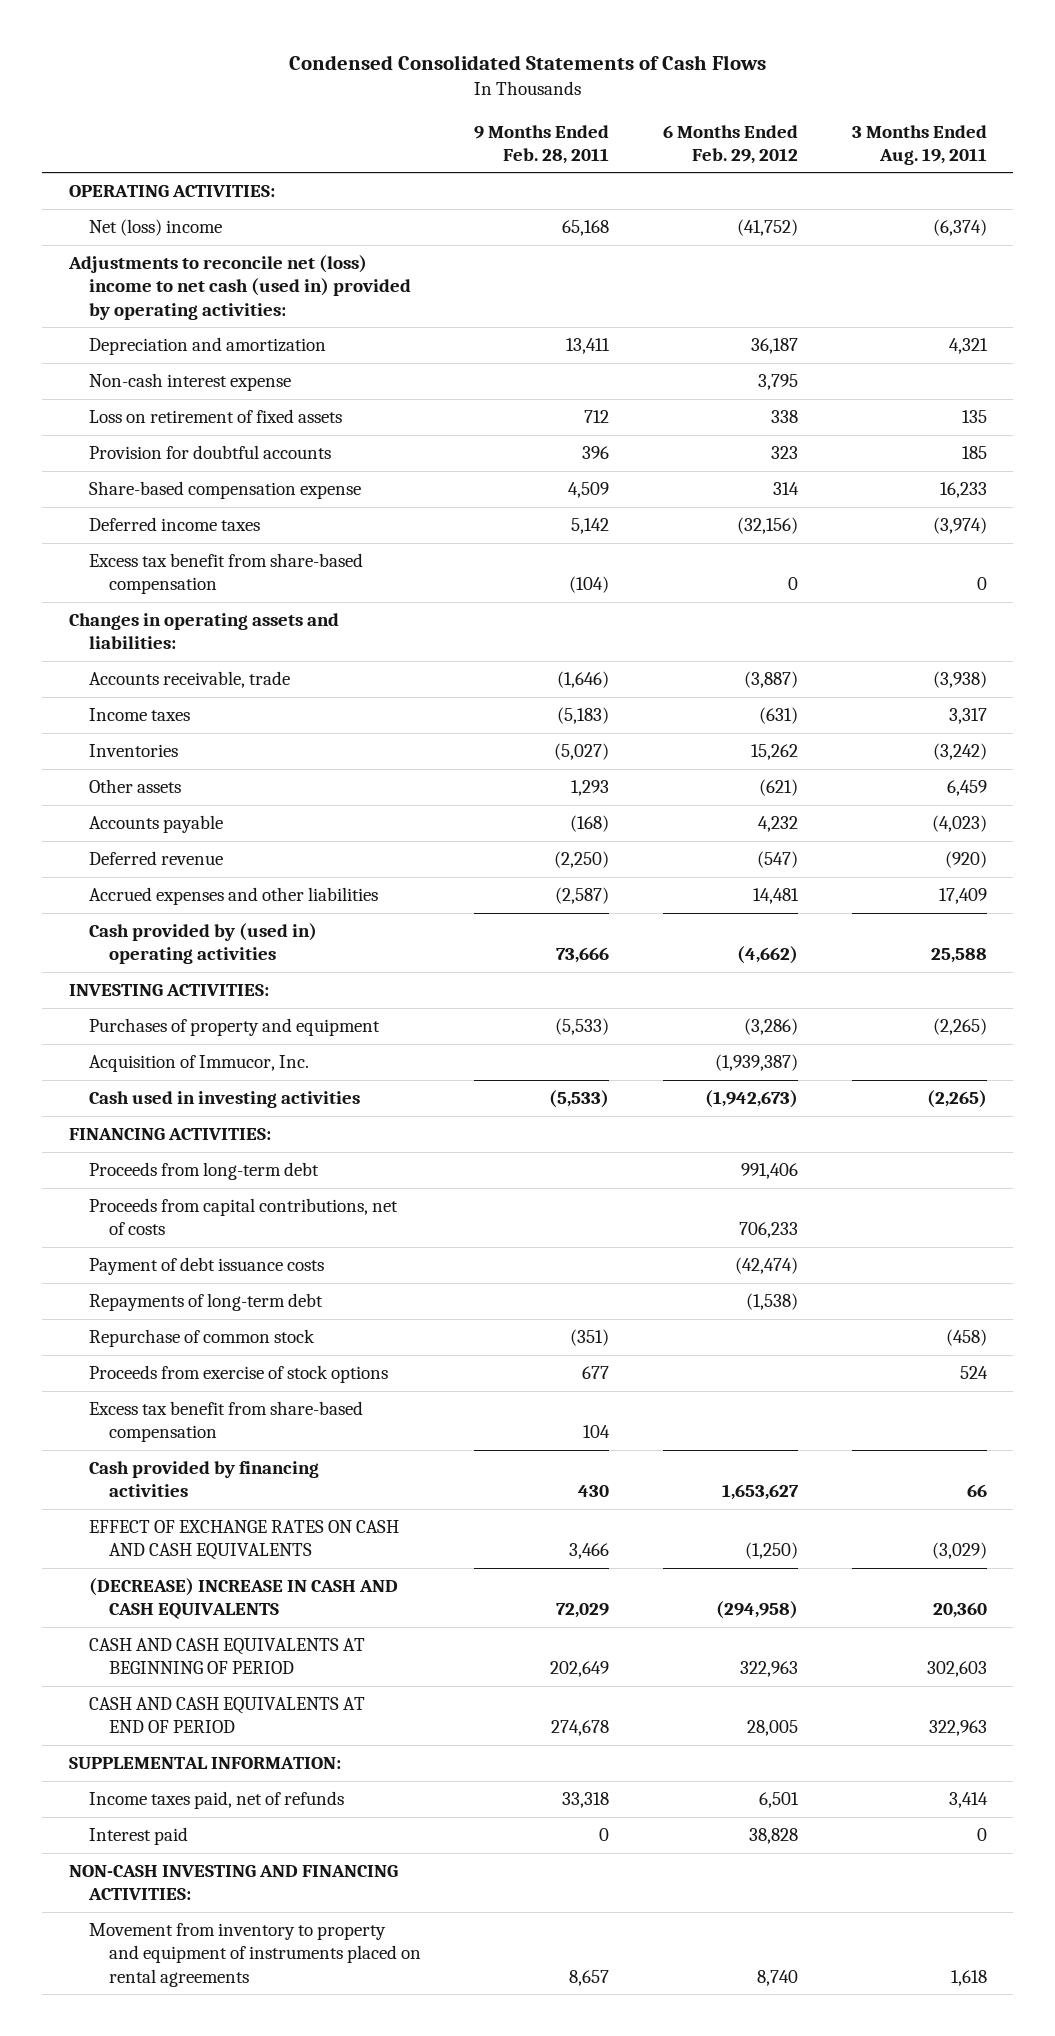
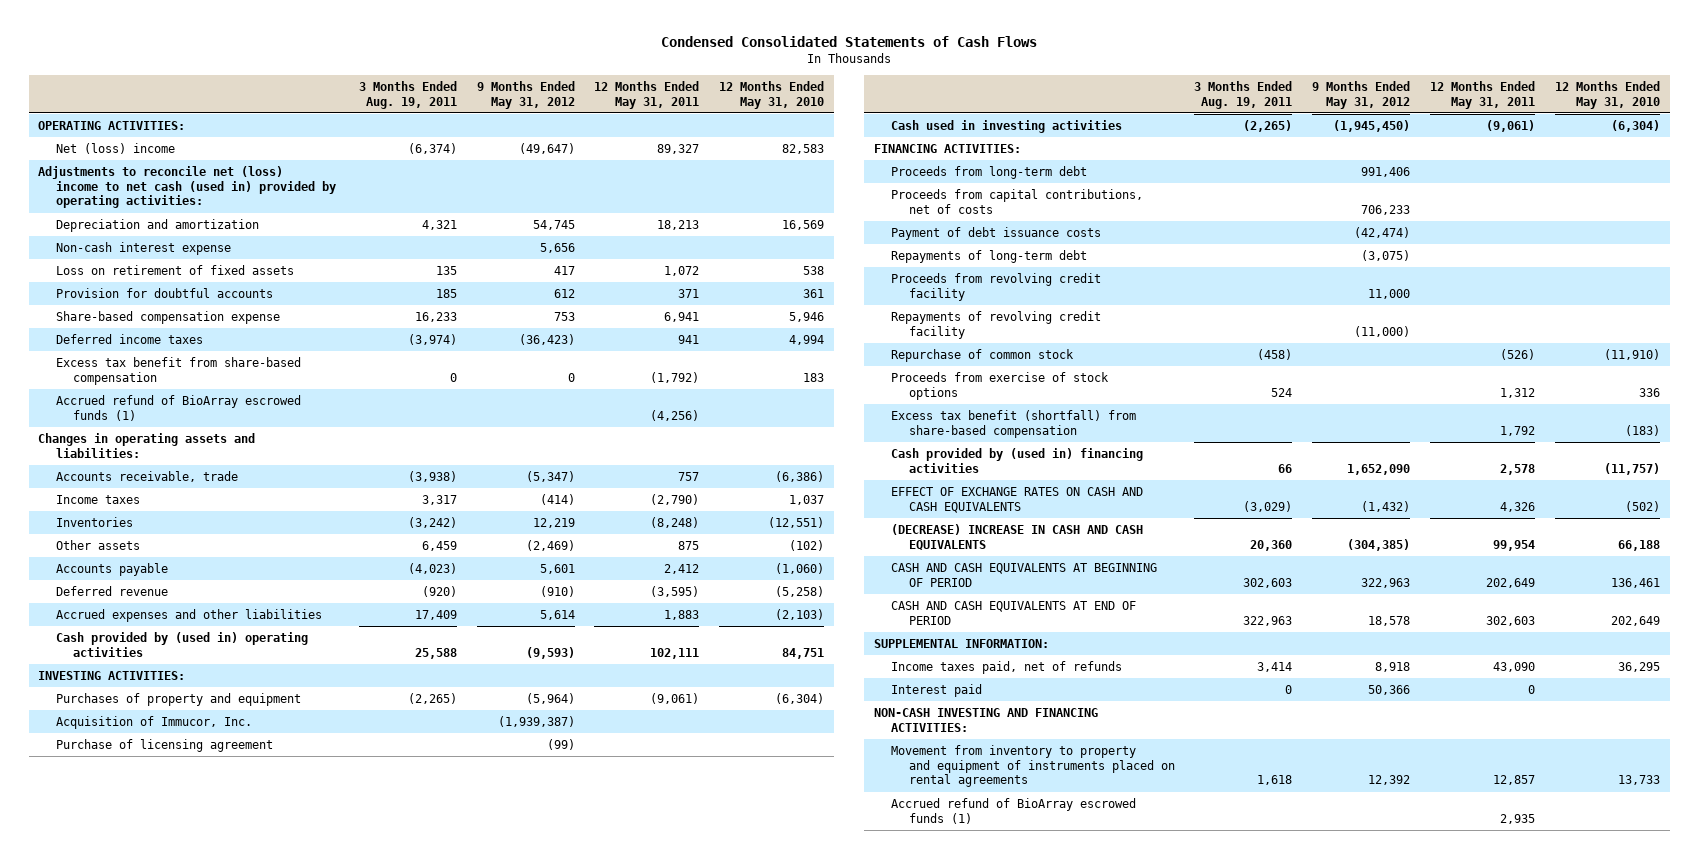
- | 9 Months Ended Feb. 28, 2011 | 6 Months Ended Feb. 29, 2012 | 3 Months Ended Aug. 19, 2011
+ | 3 Months Ended Aug. 19, 2011 | 9 Months Ended May 31, 2012 | 12 Months Ended May 31, 2011 | 12 Months Ended May 31, 2010
+ Accrued refund of BioArray escrowed funds (1) | | | (4,256) |
+ Purchase of licensing agreement | | (99) | |
+ Proceeds from revolving credit facility | | 11,000 | |
+ Repayments of revolving credit facility | | (11,000) | |
- Excess tax benefit from share-based compensation | 104 | |
- Cash provided by financing activities | 430 | 1,653,627 | 66
+ Excess tax benefit (shortfall) from share-based compensation | | | 1,792 | (183)
+ Cash provided by (used in) financing activities | 66 | 1,652,090 | 2,578 | (11,757)
+ Accrued refund of BioArray escrowed funds (1) | | | 2,935 |

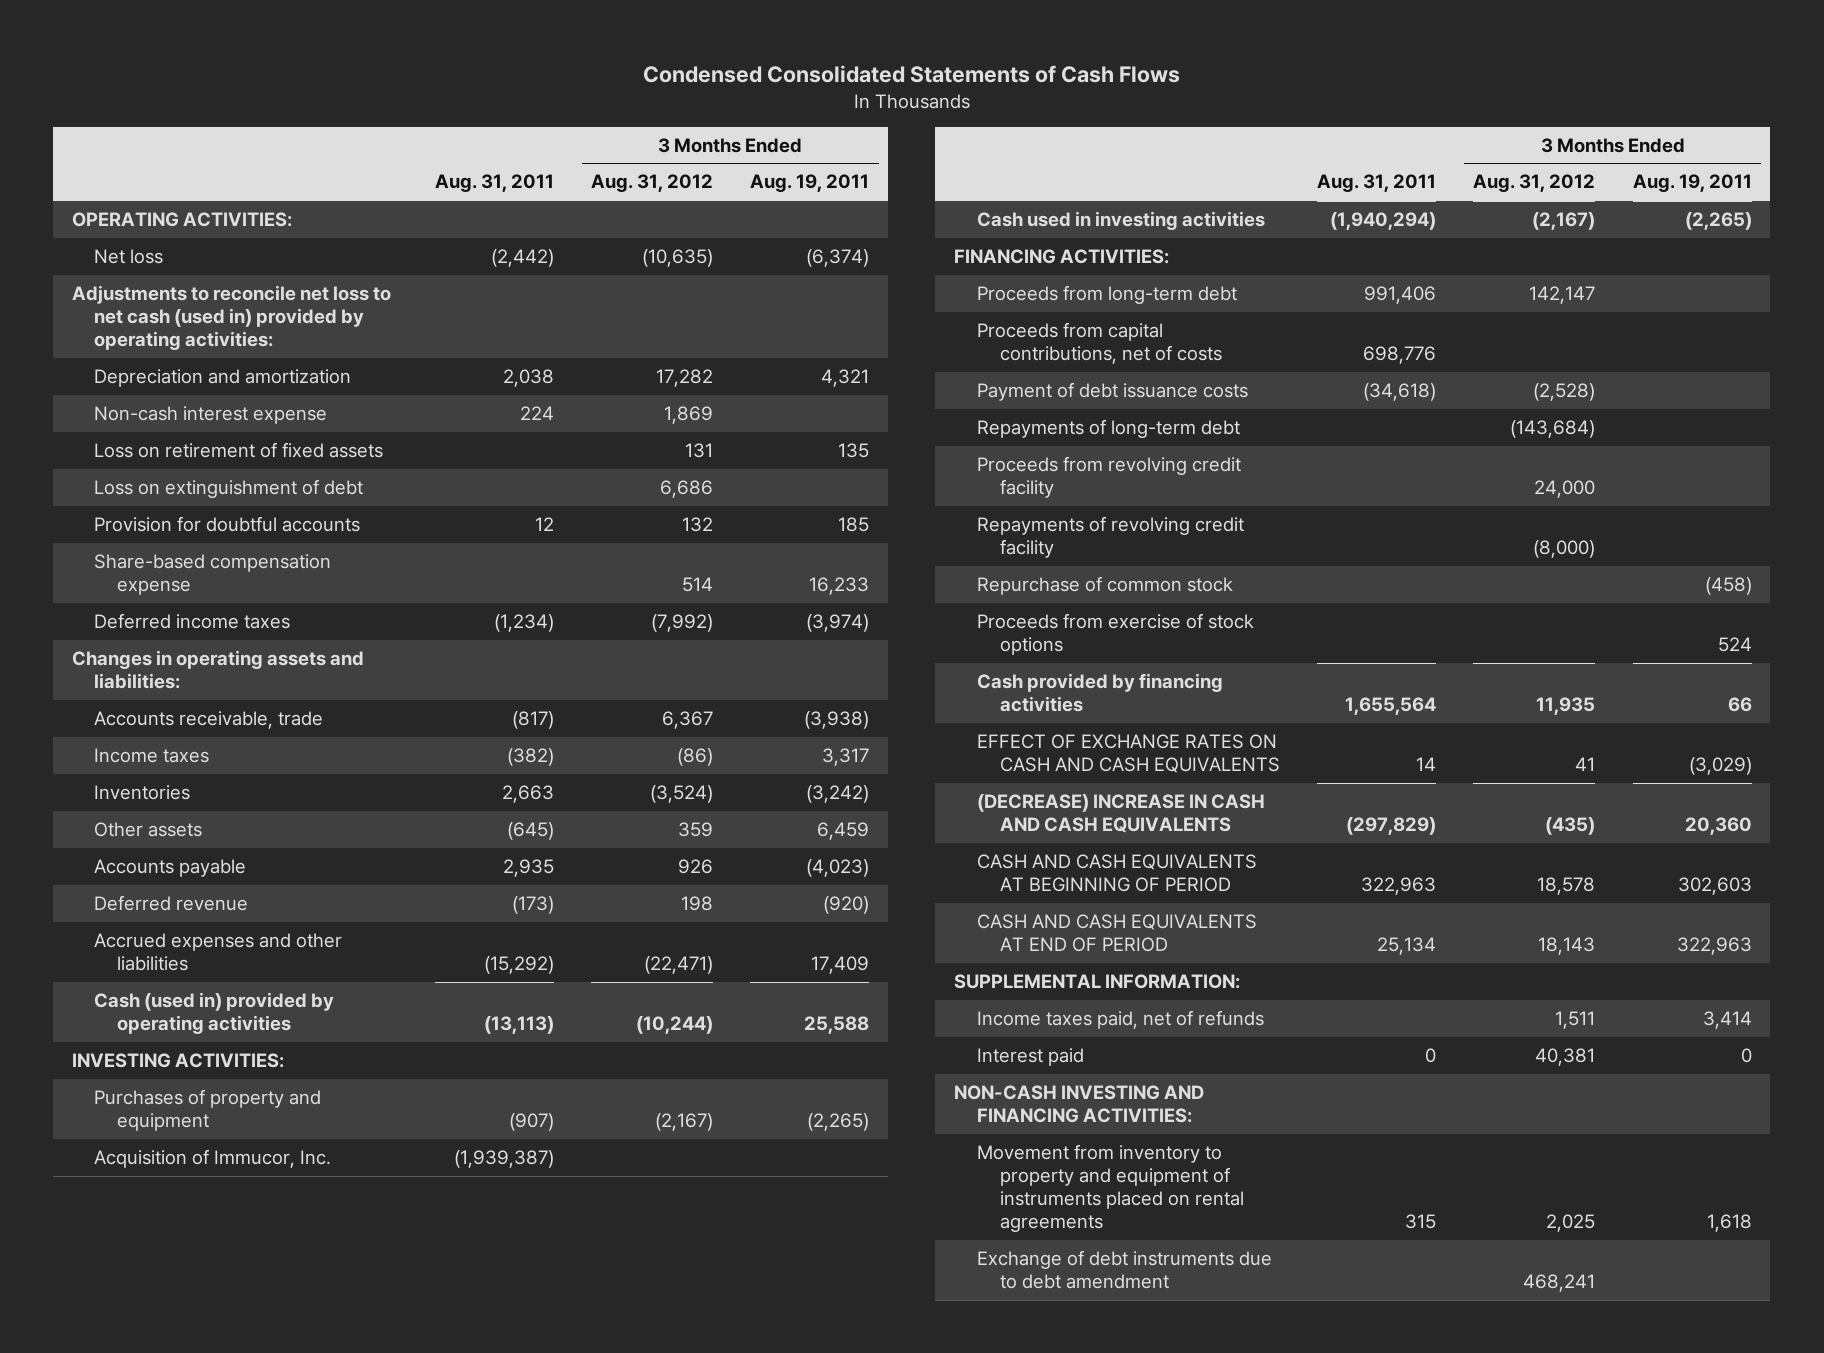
- | 3 Months Ended Aug. 19, 2011 | 9 Months Ended May 31, 2012 | 12 Months Ended May 31, 2011 | 12 Months Ended May 31, 2010
+ | Aug. 31, 2011 | 3 Months Ended Aug. 31, 2012 | 3 Months Ended Aug. 19, 2011
- Net (loss) income | (6,374) | (49,647) | 89,327 | 82,583
- Adjustments to reconcile net (loss) income to net cash (used in) provided by operating activities:
+ Net loss | (2,442) | (10,635) | (6,374)
+ Adjustments to reconcile net loss to net cash (used in) provided by operating activities:
+ Loss on extinguishment of debt | | 6,686 |
- Excess tax benefit from share-based compensation | 0 | 0 | (1,792) | 183
- Accrued refund of BioArray escrowed funds (1) | | | (4,256) |
- Cash provided by (used in) operating activities | 25,588 | (9,593) | 102,111 | 84,751
+ Cash (used in) provided by operating activities | (13,113) | (10,244) | 25,588
- Purchase of licensing agreement | | (99) | |
- Excess tax benefit (shortfall) from share-based compensation | | | 1,792 | (183)
- Cash provided by (used in) financing activities | 66 | 1,652,090 | 2,578 | (11,757)
+ Cash provided by financing activities | 1,655,564 | 11,935 | 66
- Accrued refund of BioArray escrowed funds (1) | | | 2,935 |
+ Exchange of debt instruments due to debt amendment | | 468,241 |

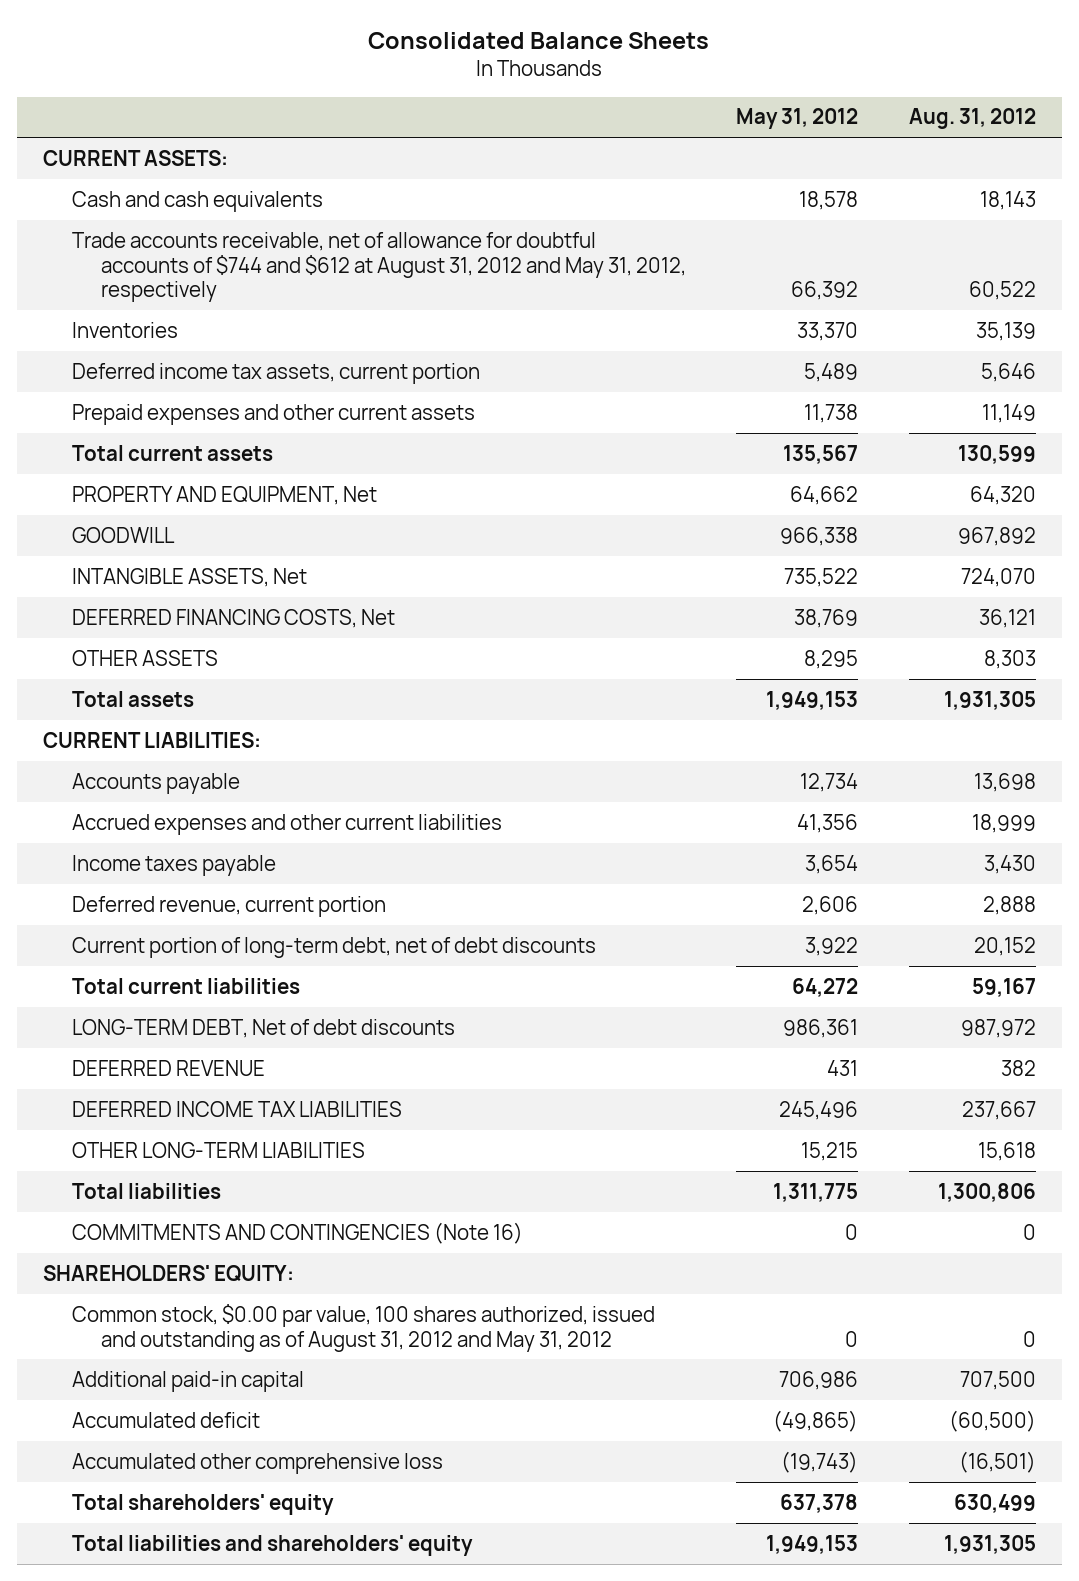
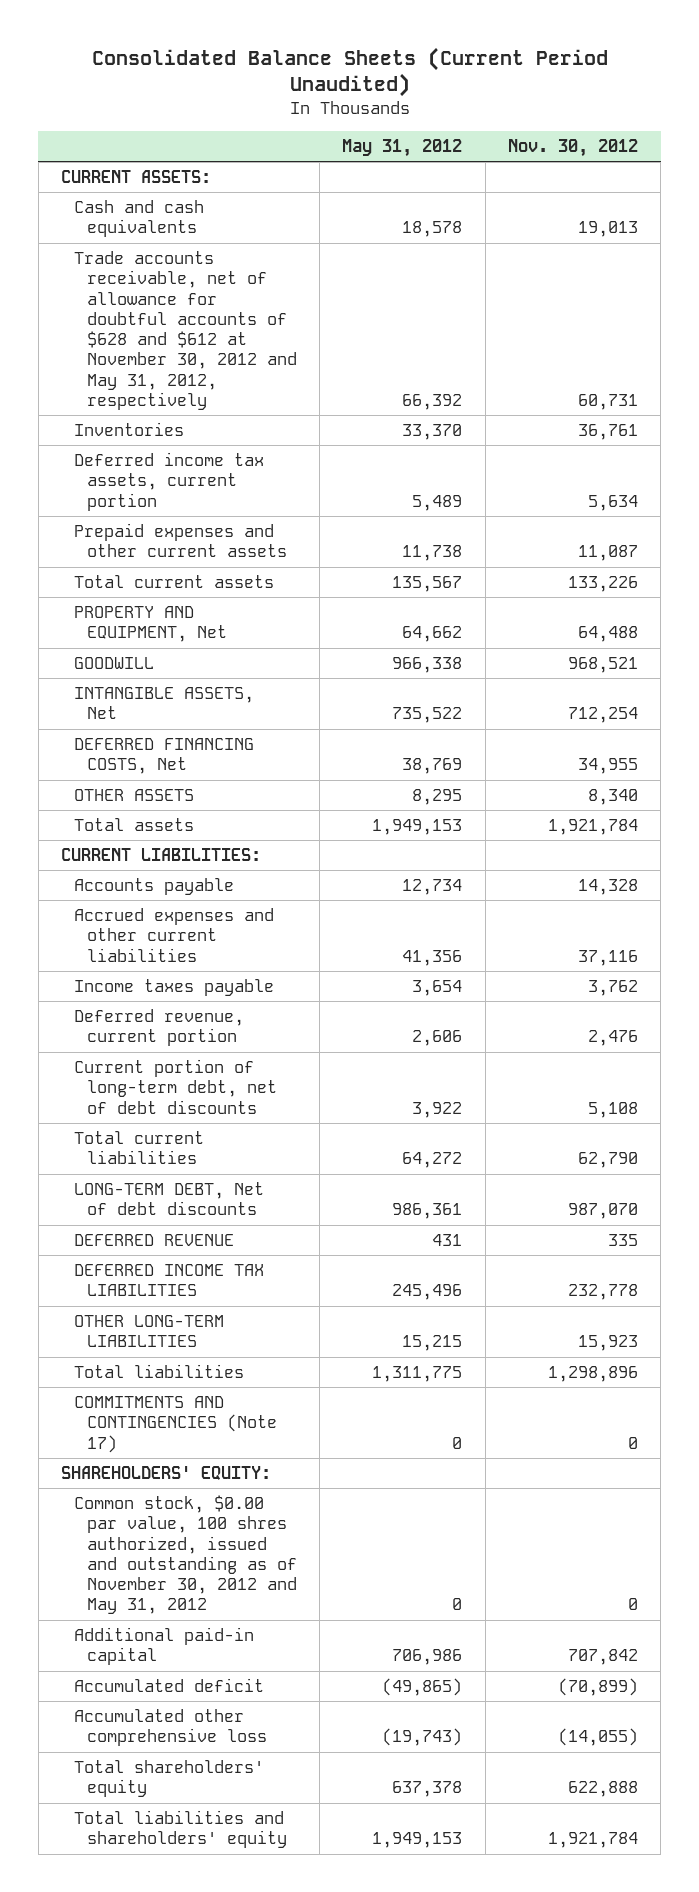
- Consolidated Balance Sheets
+ Consolidated Balance Sheets (Current Period Unaudited)
- | May 31, 2012 | Aug. 31, 2012
+ | May 31, 2012 | Nov. 30, 2012
- Trade accounts receivable, net of allowance for doubtful accounts of $744 and $612 at August 31, 2012 and May 31, 2012, respectively | 66,392 | 60,522
+ Trade accounts receivable, net of allowance for doubtful accounts of $628 and $612 at November 30, 2012 and May 31, 2012, respectively | 66,392 | 60,731
- COMMITMENTS AND CONTINGENCIES (Note 16) | 0 | 0
+ COMMITMENTS AND CONTINGENCIES (Note 17) | 0 | 0
- Common stock, $0.00 par value, 100 shares authorized, issued and outstanding as of August 31, 2012 and May 31, 2012 | 0 | 0
+ Common stock, $0.00 par value, 100 shres authorized, issued and outstanding as of November 30, 2012 and May 31, 2012 | 0 | 0

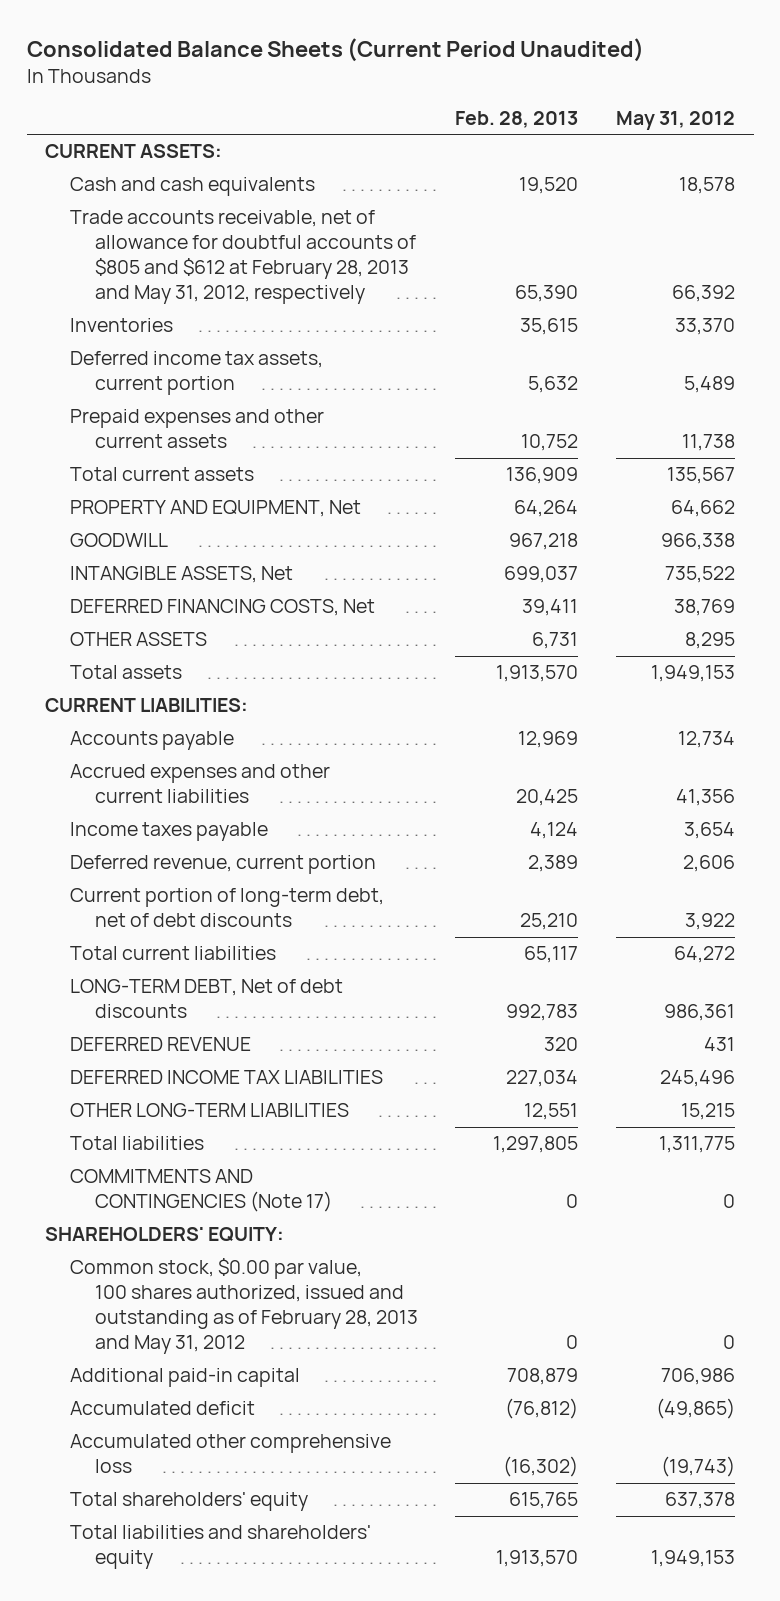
- | May 31, 2012 | Nov. 30, 2012
+ | Feb. 28, 2013 | May 31, 2012
- Trade accounts receivable, net of allowance for doubtful accounts of $628 and $612 at November 30, 2012 and May 31, 2012, respectively | 66,392 | 60,731
+ Trade accounts receivable, net of allowance for doubtful accounts of $805 and $612 at February 28, 2013 and May 31, 2012, respectively | 65,390 | 66,392
- Common stock, $0.00 par value, 100 shres authorized, issued and outstanding as of November 30, 2012 and May 31, 2012 | 0 | 0
+ Common stock, $0.00 par value, 100 shares authorized, issued and outstanding as of February 28, 2013 and May 31, 2012 | 0 | 0

